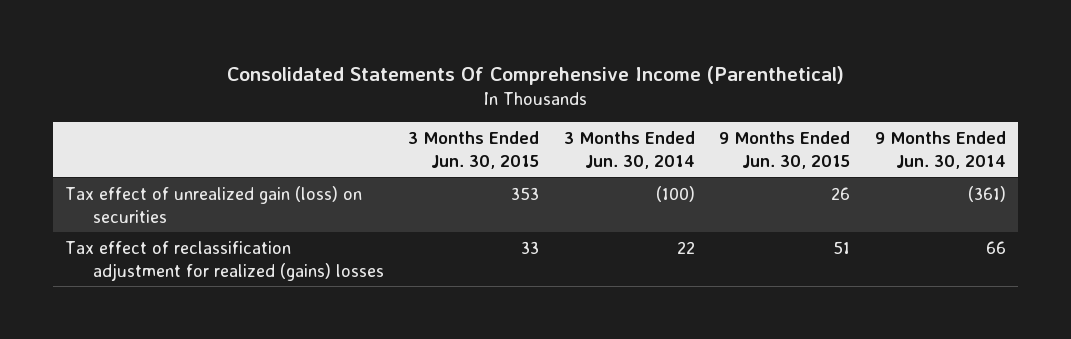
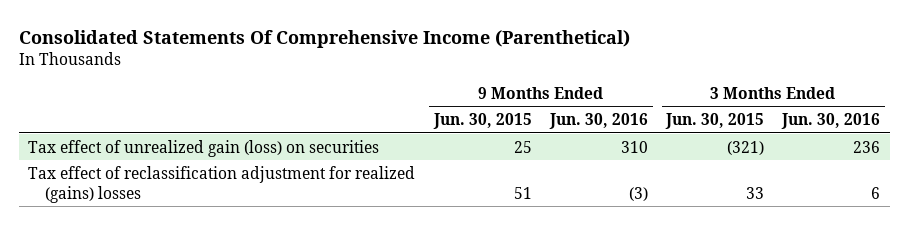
- | 3 Months Ended Jun. 30, 2015 | 3 Months Ended Jun. 30, 2014 | 9 Months Ended Jun. 30, 2015 | 9 Months Ended Jun. 30, 2014
+ | 9 Months Ended Jun. 30, 2015 | 9 Months Ended Jun. 30, 2016 | 3 Months Ended Jun. 30, 2015 | 3 Months Ended Jun. 30, 2016
- Tax effect of unrealized gain (loss) on securities | 353 | (100) | 26 | (361)
+ Tax effect of unrealized gain (loss) on securities | 25 | 310 | (321) | 236

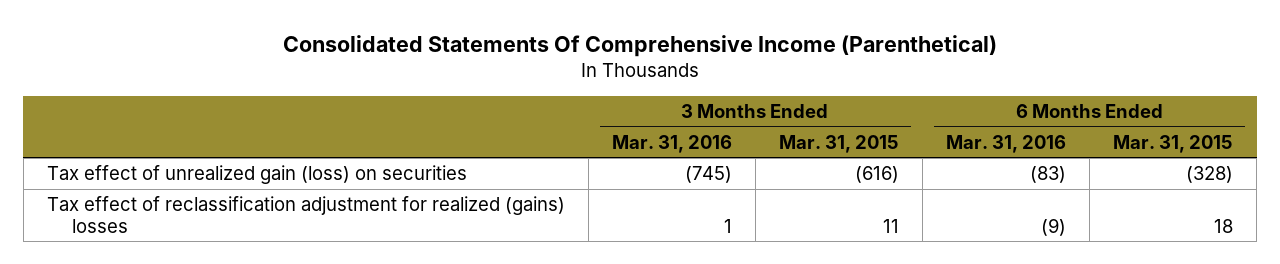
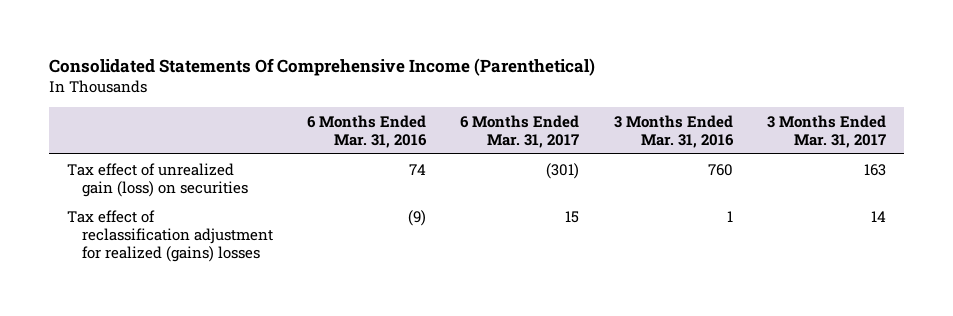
- | 3 Months Ended Mar. 31, 2016 | 3 Months Ended Mar. 31, 2015 | 6 Months Ended Mar. 31, 2016 | 6 Months Ended Mar. 31, 2015
+ | 6 Months Ended Mar. 31, 2016 | 6 Months Ended Mar. 31, 2017 | 3 Months Ended Mar. 31, 2016 | 3 Months Ended Mar. 31, 2017
- Tax effect of unrealized gain (loss) on securities | (745) | (616) | (83) | (328)
+ Tax effect of unrealized gain (loss) on securities | 74 | (301) | 760 | 163

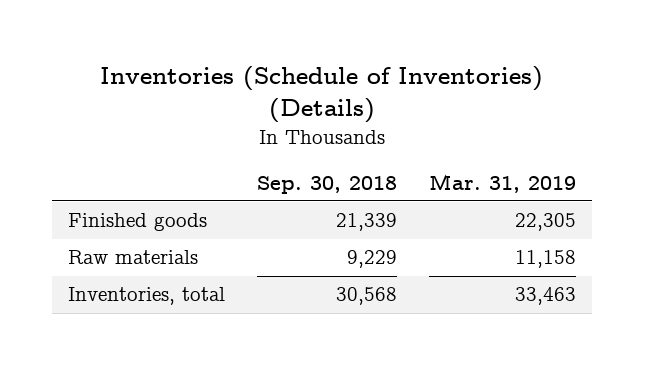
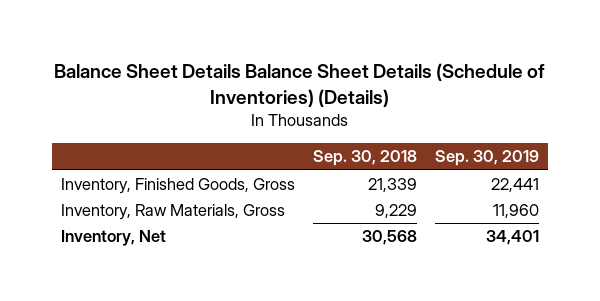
- Inventories (Schedule of Inventories) (Details)
+ Balance Sheet Details Balance Sheet Details (Schedule of Inventories) (Details)
- | Sep. 30, 2018 | Mar. 31, 2019
+ | Sep. 30, 2018 | Sep. 30, 2019
- Finished goods | 21,339 | 22,305
- Raw materials | 9,229 | 11,158
- Inventories, total | 30,568 | 33,463
+ Inventory, Finished Goods, Gross | 21,339 | 22,441
+ Inventory, Raw Materials, Gross | 9,229 | 11,960
+ Inventory, Net | 30,568 | 34,401

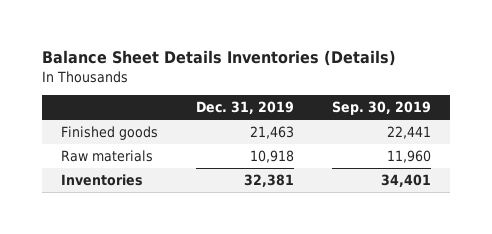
- Balance Sheet Details Balance Sheet Details (Schedule of Inventories) (Details)
+ Balance Sheet Details Inventories (Details)
- | Sep. 30, 2018 | Sep. 30, 2019
+ | Dec. 31, 2019 | Sep. 30, 2019
- Inventory, Finished Goods, Gross | 21,339 | 22,441
- Inventory, Raw Materials, Gross | 9,229 | 11,960
- Inventory, Net | 30,568 | 34,401
+ Finished goods | 21,463 | 22,441
+ Raw materials | 10,918 | 11,960
+ Inventories | 32,381 | 34,401

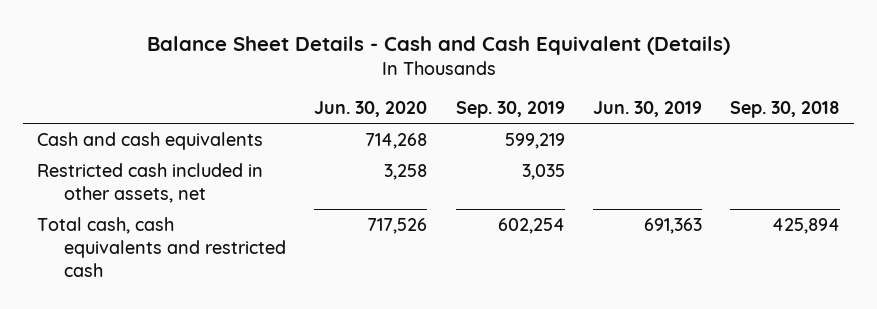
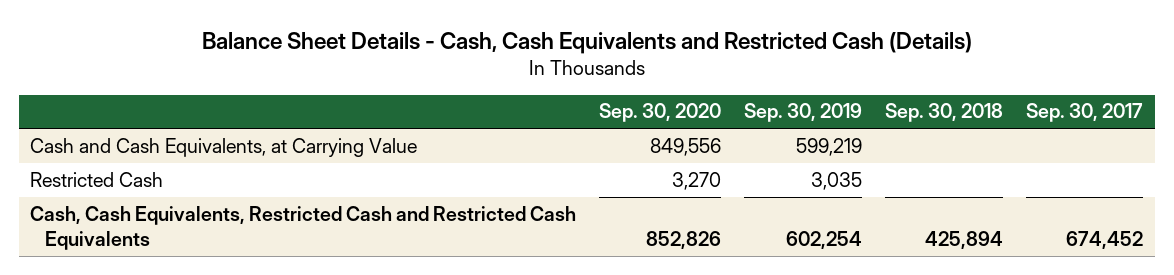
- Balance Sheet Details - Cash and Cash Equivalent (Details)
+ Balance Sheet Details - Cash, Cash Equivalents and Restricted Cash (Details)
- | Jun. 30, 2020 | Sep. 30, 2019 | Jun. 30, 2019 | Sep. 30, 2018
+ | Sep. 30, 2020 | Sep. 30, 2019 | Sep. 30, 2018 | Sep. 30, 2017
- Cash and cash equivalents | 714,268 | 599,219 | |
- Restricted cash included in other assets, net | 3,258 | 3,035 | |
- Total cash, cash equivalents and restricted cash | 717,526 | 602,254 | 691,363 | 425,894
+ Cash and Cash Equivalents, at Carrying Value | 849,556 | 599,219 | |
+ Restricted Cash | 3,270 | 3,035 | |
+ Cash, Cash Equivalents, Restricted Cash and Restricted Cash Equivalents | 852,826 | 602,254 | 425,894 | 674,452

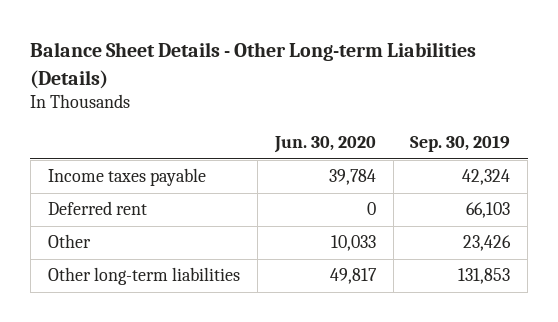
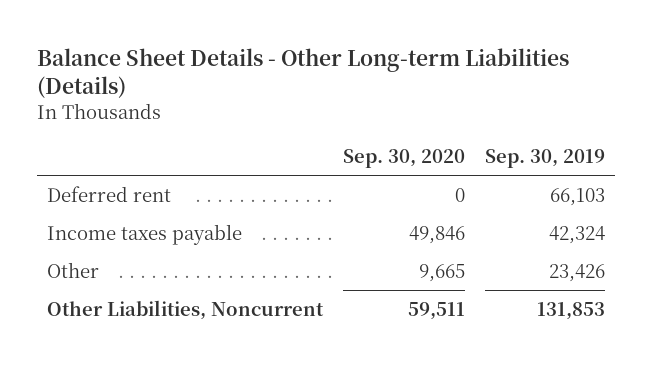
- | Jun. 30, 2020 | Sep. 30, 2019
+ | Sep. 30, 2020 | Sep. 30, 2019
moved down: Income taxes payable | 49,846 | 42,324
- Other long-term liabilities | 49,817 | 131,853
+ Other Liabilities, Noncurrent | 59,511 | 131,853

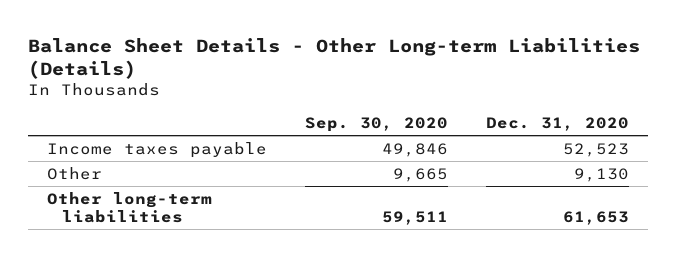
- | Sep. 30, 2020 | Sep. 30, 2019
+ | Sep. 30, 2020 | Dec. 31, 2020
- Deferred rent | 0 | 66,103
- Other Liabilities, Noncurrent | 59,511 | 131,853
+ Other long-term liabilities | 59,511 | 61,653

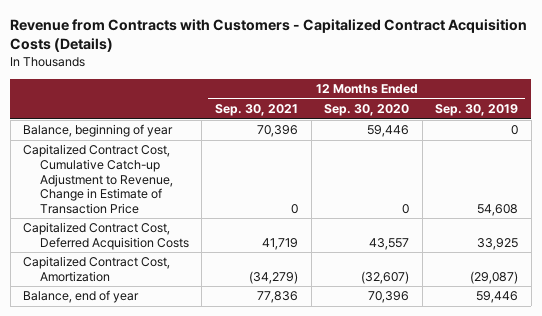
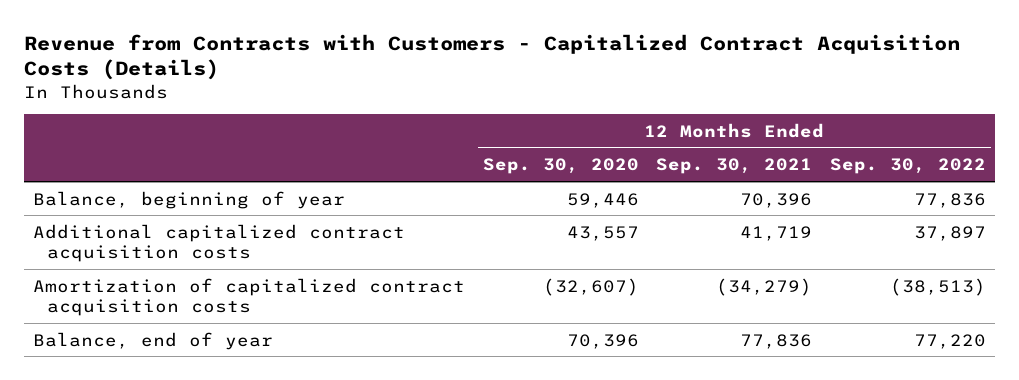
- | 12 Months Ended Sep. 30, 2021 | 12 Months Ended Sep. 30, 2020 | 12 Months Ended Sep. 30, 2019
+ | 12 Months Ended Sep. 30, 2020 | 12 Months Ended Sep. 30, 2021 | 12 Months Ended Sep. 30, 2022
- Capitalized Contract Cost, Cumulative Catch-up Adjustment to Revenue, Change in Estimate of Transaction Price | 0 | 0 | 54,608
- Capitalized Contract Cost, Deferred Acquisition Costs | 41,719 | 43,557 | 33,925
- Capitalized Contract Cost, Amortization | (34,279) | (32,607) | (29,087)
+ Additional capitalized contract acquisition costs | 43,557 | 41,719 | 37,897
+ Amortization of capitalized contract acquisition costs | (32,607) | (34,279) | (38,513)

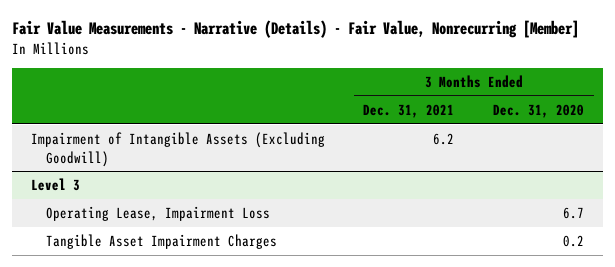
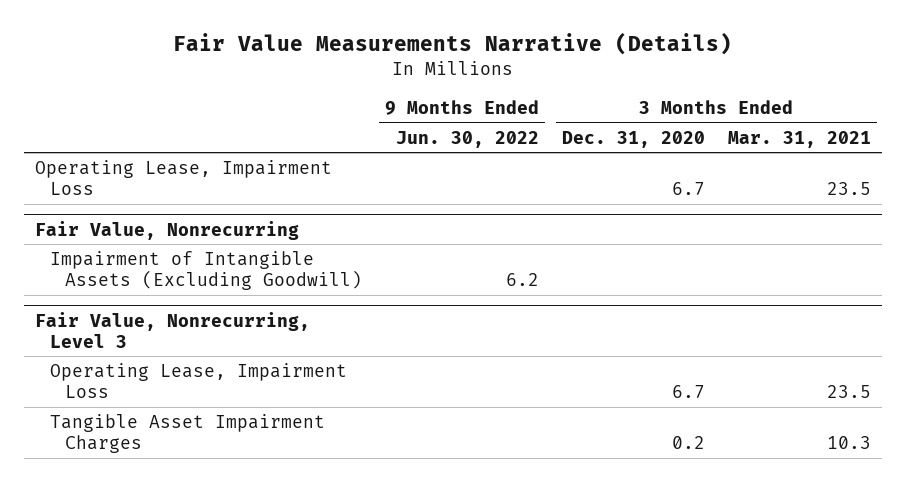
- Fair Value Measurements - Narrative (Details) - Fair Value, Nonrecurring [Member]
+ Fair Value Measurements Narrative (Details)
- | 3 Months Ended Dec. 31, 2021 | 3 Months Ended Dec. 31, 2020
+ | 9 Months Ended Jun. 30, 2022 | 3 Months Ended Dec. 31, 2020 | 3 Months Ended Mar. 31, 2021
+ Operating Lease, Impairment Loss | | 6.7 | 23.5
+ Fair Value, Nonrecurring
- Level 3
+ Fair Value, Nonrecurring, Level 3

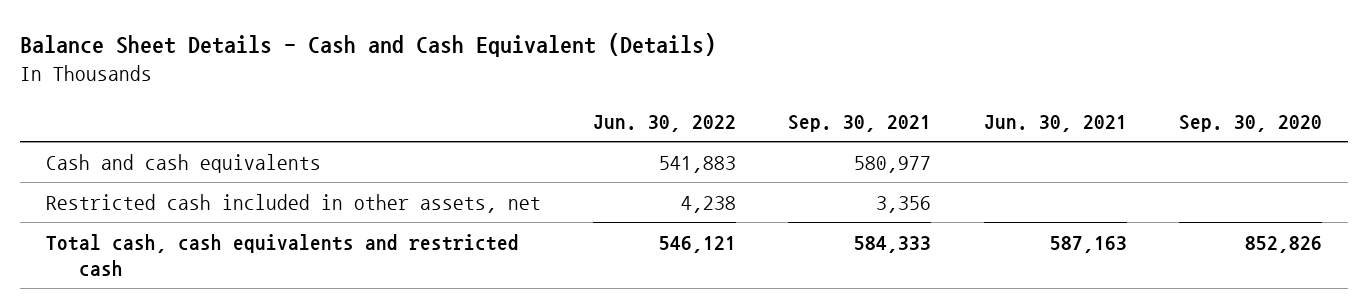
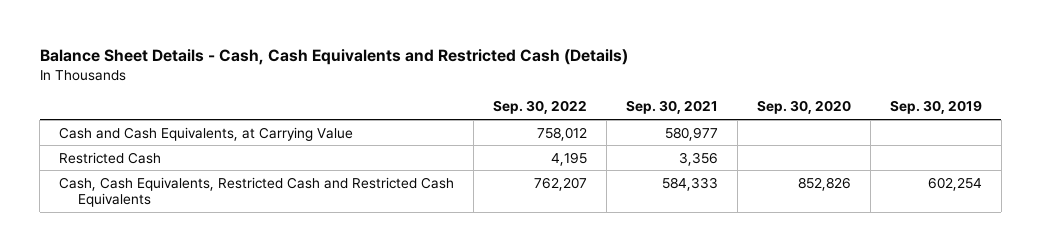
- Balance Sheet Details - Cash and Cash Equivalent (Details)
+ Balance Sheet Details - Cash, Cash Equivalents and Restricted Cash (Details)
- | Jun. 30, 2022 | Sep. 30, 2021 | Jun. 30, 2021 | Sep. 30, 2020
+ | Sep. 30, 2022 | Sep. 30, 2021 | Sep. 30, 2020 | Sep. 30, 2019
- Cash and cash equivalents | 541,883 | 580,977 | |
- Restricted cash included in other assets, net | 4,238 | 3,356 | |
- Total cash, cash equivalents and restricted cash | 546,121 | 584,333 | 587,163 | 852,826
+ Cash and Cash Equivalents, at Carrying Value | 758,012 | 580,977 | |
+ Restricted Cash | 4,195 | 3,356 | |
+ Cash, Cash Equivalents, Restricted Cash and Restricted Cash Equivalents | 762,207 | 584,333 | 852,826 | 602,254

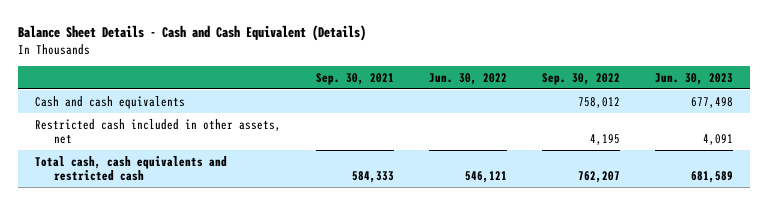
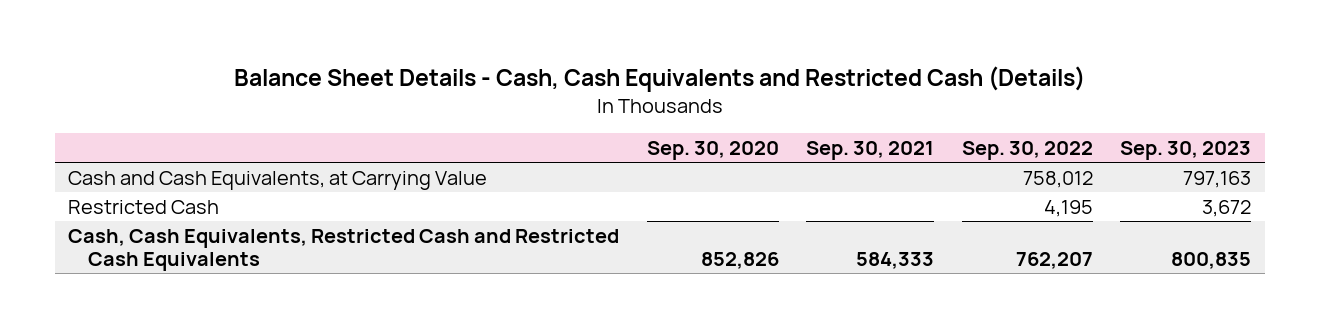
- Balance Sheet Details - Cash and Cash Equivalent (Details)
+ Balance Sheet Details - Cash, Cash Equivalents and Restricted Cash (Details)
- | Sep. 30, 2021 | Jun. 30, 2022 | Sep. 30, 2022 | Jun. 30, 2023
+ | Sep. 30, 2020 | Sep. 30, 2021 | Sep. 30, 2022 | Sep. 30, 2023
- Cash and cash equivalents | | | 758,012 | 677,498
- Restricted cash included in other assets, net | | | 4,195 | 4,091
- Total cash, cash equivalents and restricted cash | 584,333 | 546,121 | 762,207 | 681,589
+ Cash and Cash Equivalents, at Carrying Value | | | 758,012 | 797,163
+ Restricted Cash | | | 4,195 | 3,672
+ Cash, Cash Equivalents, Restricted Cash and Restricted Cash Equivalents | 852,826 | 584,333 | 762,207 | 800,835

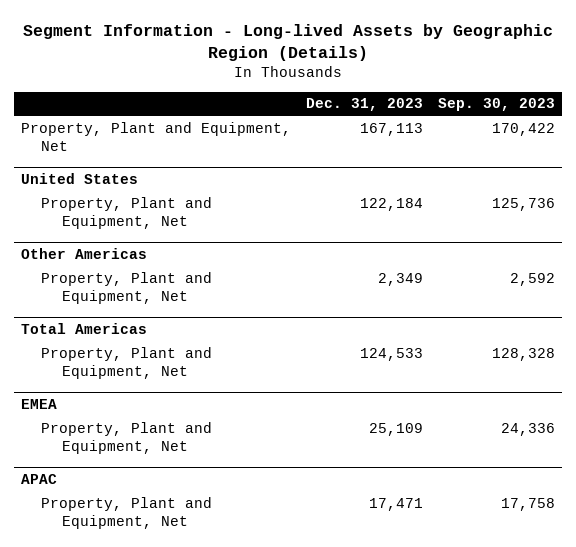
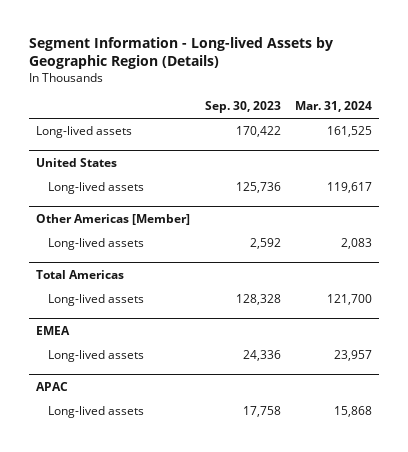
- | Dec. 31, 2023 | Sep. 30, 2023
+ | Sep. 30, 2023 | Mar. 31, 2024
- Property, Plant and Equipment, Net | 167,113 | 170,422
+ Long-lived assets | 170,422 | 161,525
@ United States
- Property, Plant and Equipment, Net | 122,184 | 125,736
- Other Americas
- Property, Plant and Equipment, Net | 2,349 | 2,592
@ United States
+ Long-lived assets | 125,736 | 119,617
+ Other Americas [Member]
+ Long-lived assets | 2,592 | 2,083
@ Total Americas
- Property, Plant and Equipment, Net | 124,533 | 128,328
+ Long-lived assets | 128,328 | 121,700
@ EMEA
- Property, Plant and Equipment, Net | 25,109 | 24,336
+ Long-lived assets | 24,336 | 23,957
@ APAC
- Property, Plant and Equipment, Net | 17,471 | 17,758
+ Long-lived assets | 17,758 | 15,868

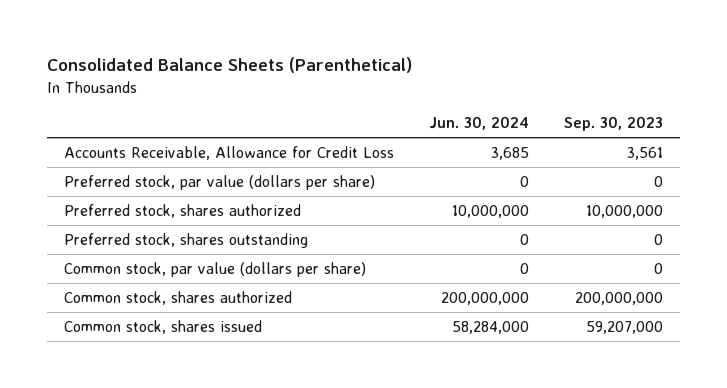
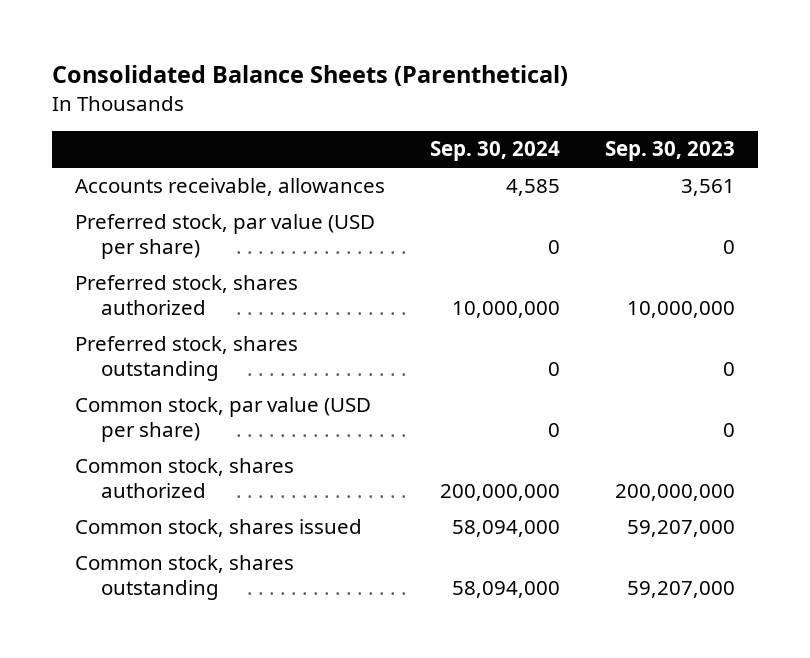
- | Jun. 30, 2024 | Sep. 30, 2023
+ | Sep. 30, 2024 | Sep. 30, 2023
- Accounts Receivable, Allowance for Credit Loss | 3,685 | 3,561
- Preferred stock, par value (dollars per share) | 0 | 0
+ Accounts receivable, allowances | 4,585 | 3,561
+ Preferred stock, par value (USD per share) | 0 | 0
- Common stock, par value (dollars per share) | 0 | 0
+ Common stock, par value (USD per share) | 0 | 0
+ Common stock, shares outstanding | 58,094,000 | 59,207,000

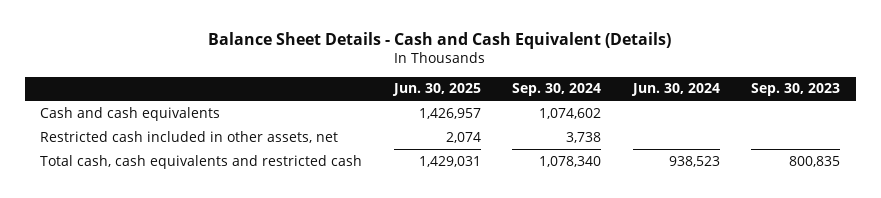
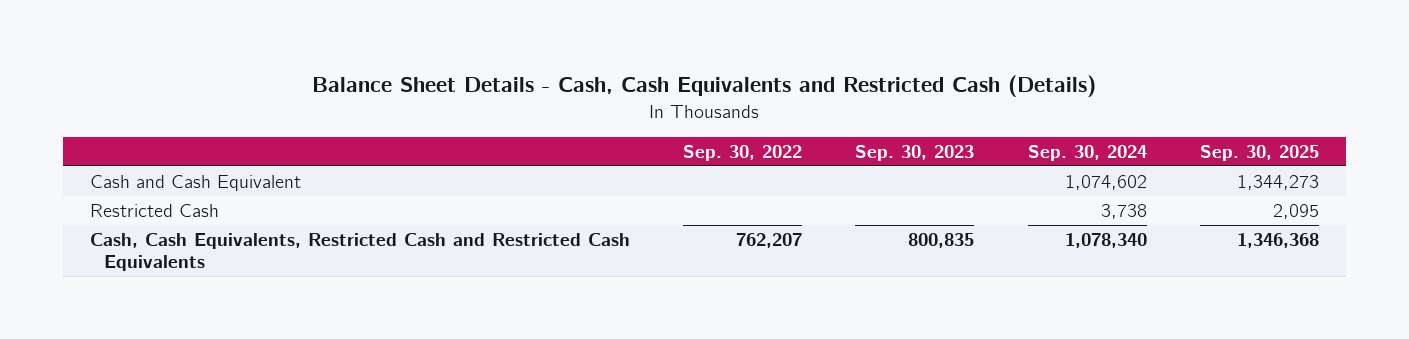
- Balance Sheet Details - Cash and Cash Equivalent (Details)
+ Balance Sheet Details - Cash, Cash Equivalents and Restricted Cash (Details)
- | Jun. 30, 2025 | Sep. 30, 2024 | Jun. 30, 2024 | Sep. 30, 2023
+ | Sep. 30, 2022 | Sep. 30, 2023 | Sep. 30, 2024 | Sep. 30, 2025
- Cash and cash equivalents | 1,426,957 | 1,074,602 | |
- Restricted cash included in other assets, net | 2,074 | 3,738 | |
- Total cash, cash equivalents and restricted cash | 1,429,031 | 1,078,340 | 938,523 | 800,835
+ Cash and Cash Equivalent | | | 1,074,602 | 1,344,273
+ Restricted Cash | | | 3,738 | 2,095
+ Cash, Cash Equivalents, Restricted Cash and Restricted Cash Equivalents | 762,207 | 800,835 | 1,078,340 | 1,346,368

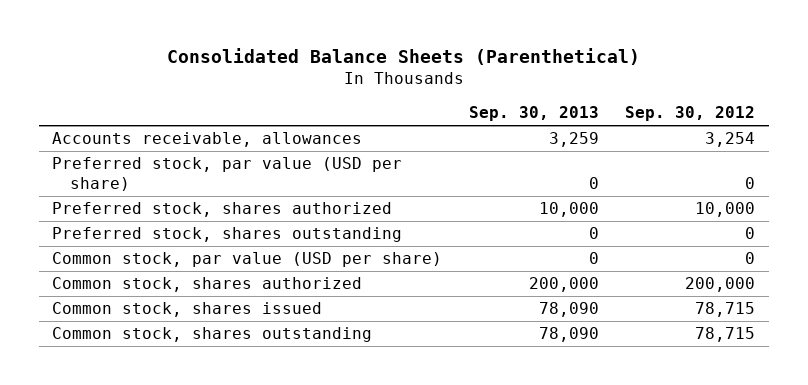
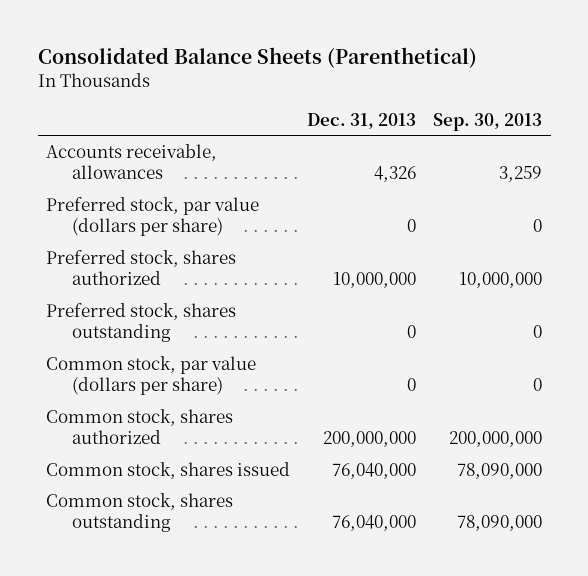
- | Sep. 30, 2013 | Sep. 30, 2012
+ | Dec. 31, 2013 | Sep. 30, 2013
- Preferred stock, par value (USD per share) | 0 | 0
- Preferred stock, shares authorized | 10,000 | 10,000
+ Preferred stock, par value (dollars per share) | 0 | 0
+ Preferred stock, shares authorized | 10,000,000 | 10,000,000
- Common stock, par value (USD per share) | 0 | 0
- Common stock, shares authorized | 200,000 | 200,000
- Common stock, shares issued | 78,090 | 78,715
- Common stock, shares outstanding | 78,090 | 78,715
+ Common stock, par value (dollars per share) | 0 | 0
+ Common stock, shares authorized | 200,000,000 | 200,000,000
+ Common stock, shares issued | 76,040,000 | 78,090,000
+ Common stock, shares outstanding | 76,040,000 | 78,090,000

